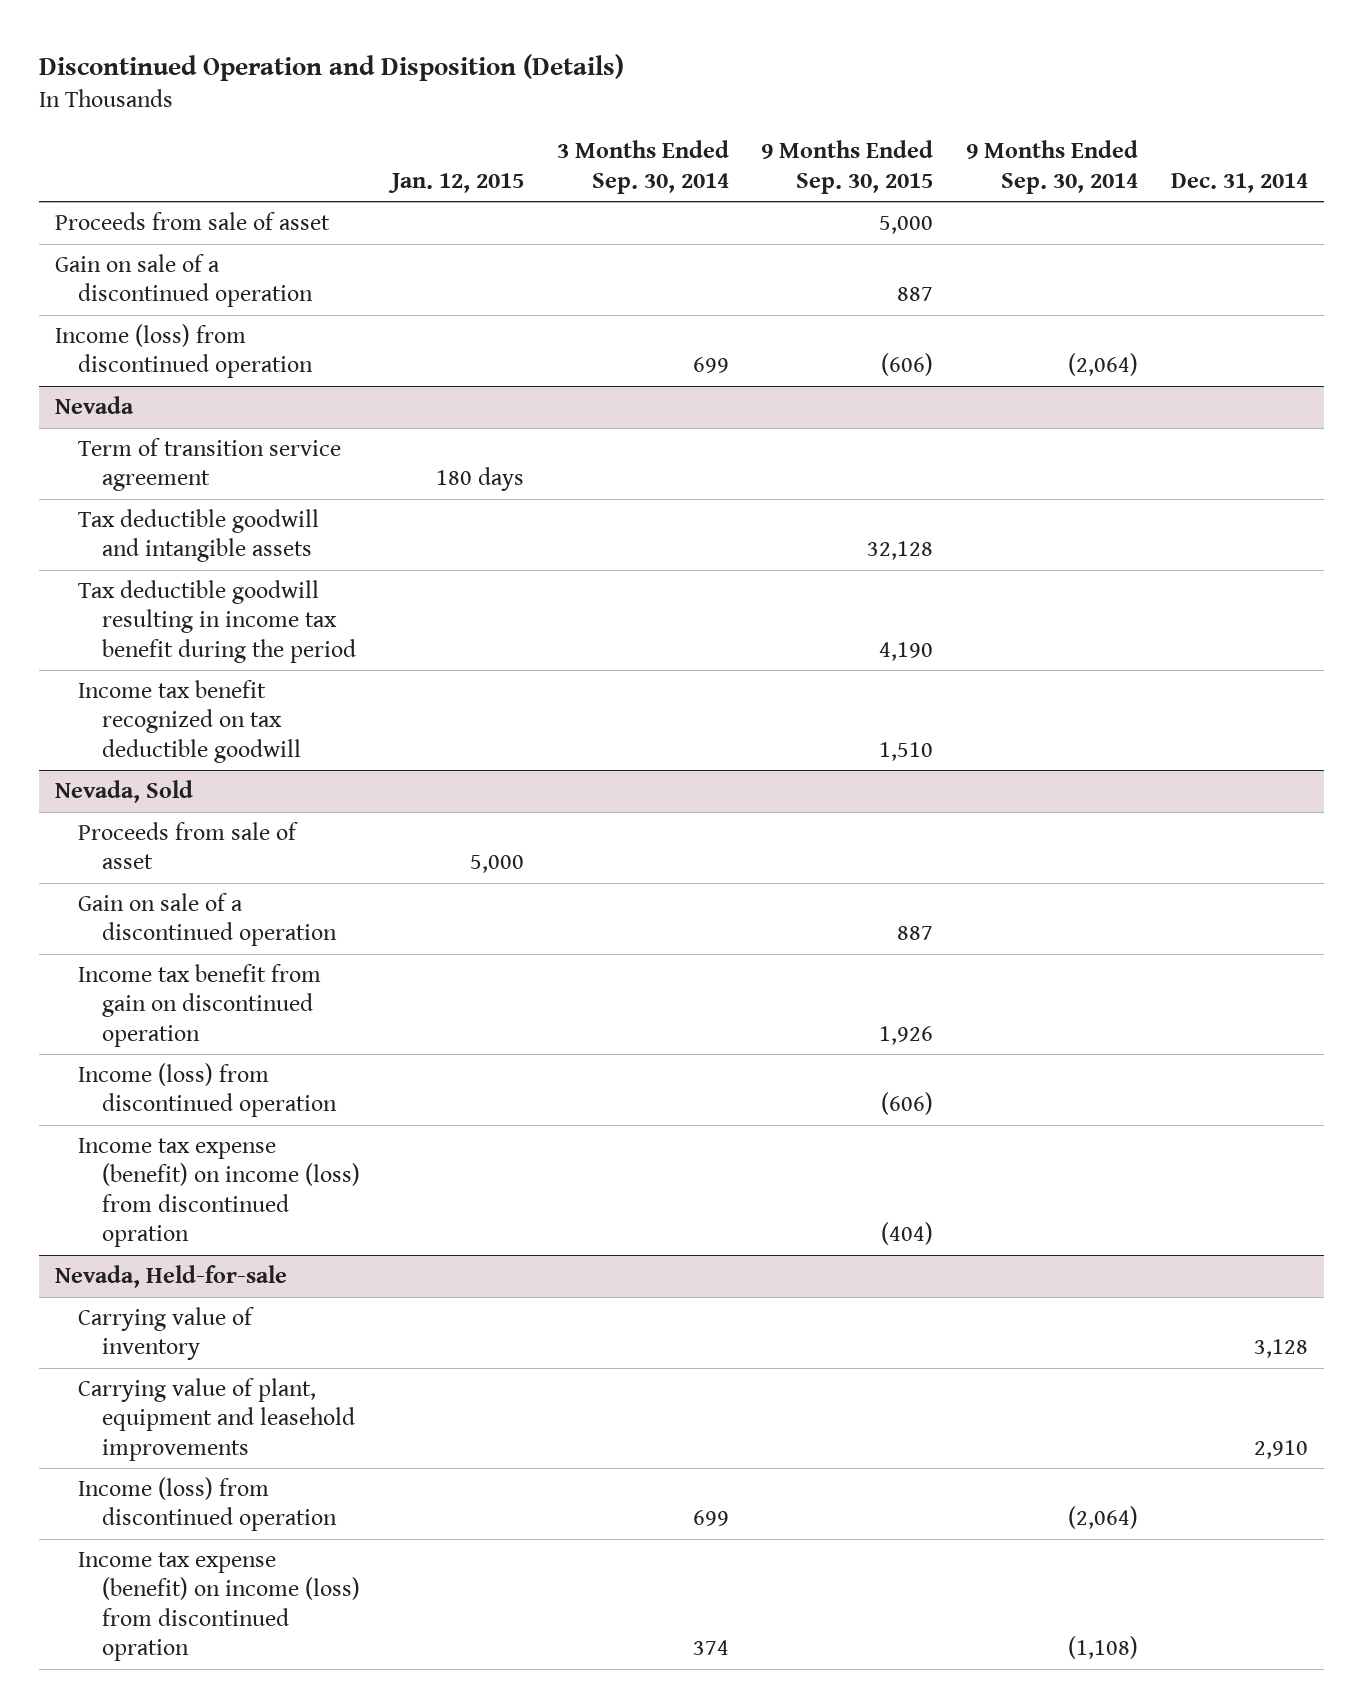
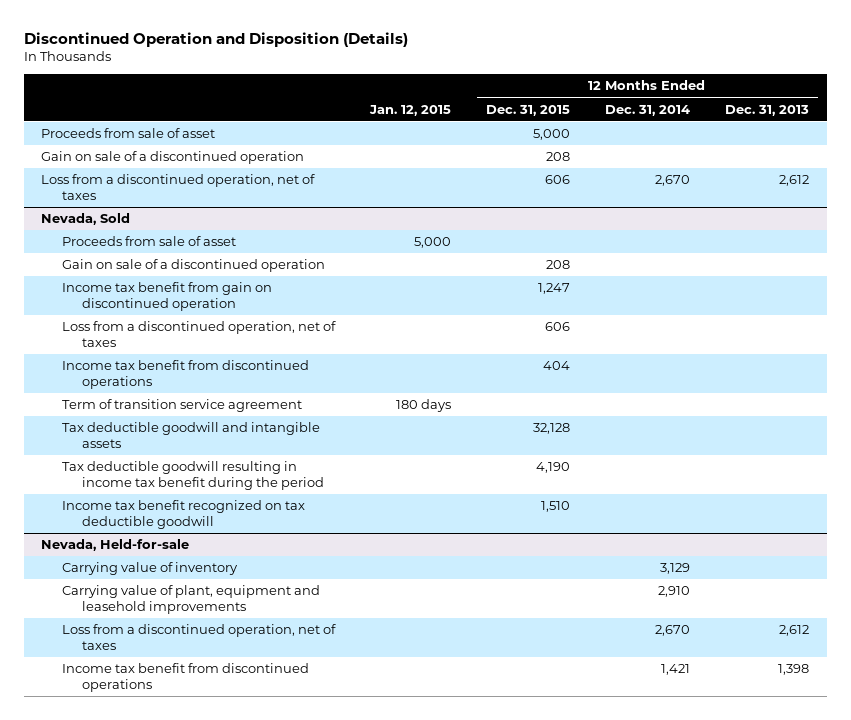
- | Jan. 12, 2015 | 3 Months Ended Sep. 30, 2014 | 9 Months Ended Sep. 30, 2015 | 9 Months Ended Sep. 30, 2014 | Dec. 31, 2014
+ | Jan. 12, 2015 | 12 Months Ended Dec. 31, 2015 | 12 Months Ended Dec. 31, 2014 | 12 Months Ended Dec. 31, 2013
- Income (loss) from discontinued operation | | 699 | (606) | (2,064) |
- Nevada
- Term of transition service agreement | 180 days | | | |
- Tax deductible goodwill and intangible assets | | | 32,128 | |
- Tax deductible goodwill resulting in income tax benefit during the period | | | 4,190 | |
- Income tax benefit recognized on tax deductible goodwill | | | 1,510 | |
+ Loss from a discontinued operation, net of taxes | | 606 | 2,670 | 2,612
@ Nevada, Sold
- Income (loss) from discontinued operation | | | (606) | |
- Income tax expense (benefit) on income (loss) from discontinued opration | | | (404) | |
+ Loss from a discontinued operation, net of taxes | | 606 | |
+ Income tax benefit from discontinued operations | | 404 | |
+ Term of transition service agreement | 180 days | | |
+ Tax deductible goodwill and intangible assets | | 32,128 | |
+ Tax deductible goodwill resulting in income tax benefit during the period | | 4,190 | |
+ Income tax benefit recognized on tax deductible goodwill | | 1,510 | |
@ Nevada, Held-for-sale
- Income (loss) from discontinued operation | | 699 | | (2,064) |
- Income tax expense (benefit) on income (loss) from discontinued opration | | 374 | | (1,108) |
+ Loss from a discontinued operation, net of taxes | | | 2,670 | 2,612
+ Income tax benefit from discontinued operations | | | 1,421 | 1,398

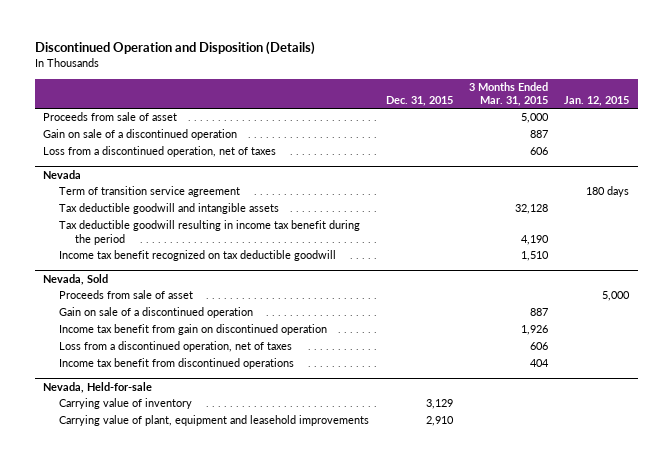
- | Jan. 12, 2015 | 12 Months Ended Dec. 31, 2015 | 12 Months Ended Dec. 31, 2014 | 12 Months Ended Dec. 31, 2013
+ | Dec. 31, 2015 | 3 Months Ended Mar. 31, 2015 | Jan. 12, 2015
+ Nevada
+ Term of transition service agreement | | | 180 days
+ Tax deductible goodwill and intangible assets | | 32,128 |
+ Tax deductible goodwill resulting in income tax benefit during the period | | 4,190 |
+ Income tax benefit recognized on tax deductible goodwill | | 1,510 |
@ Nevada, Sold
- Term of transition service agreement | 180 days | | |
- Tax deductible goodwill and intangible assets | | 32,128 | |
- Tax deductible goodwill resulting in income tax benefit during the period | | 4,190 | |
- Income tax benefit recognized on tax deductible goodwill | | 1,510 | |
@ Nevada, Held-for-sale
- Loss from a discontinued operation, net of taxes | | | 2,670 | 2,612
- Income tax benefit from discontinued operations | | | 1,421 | 1,398

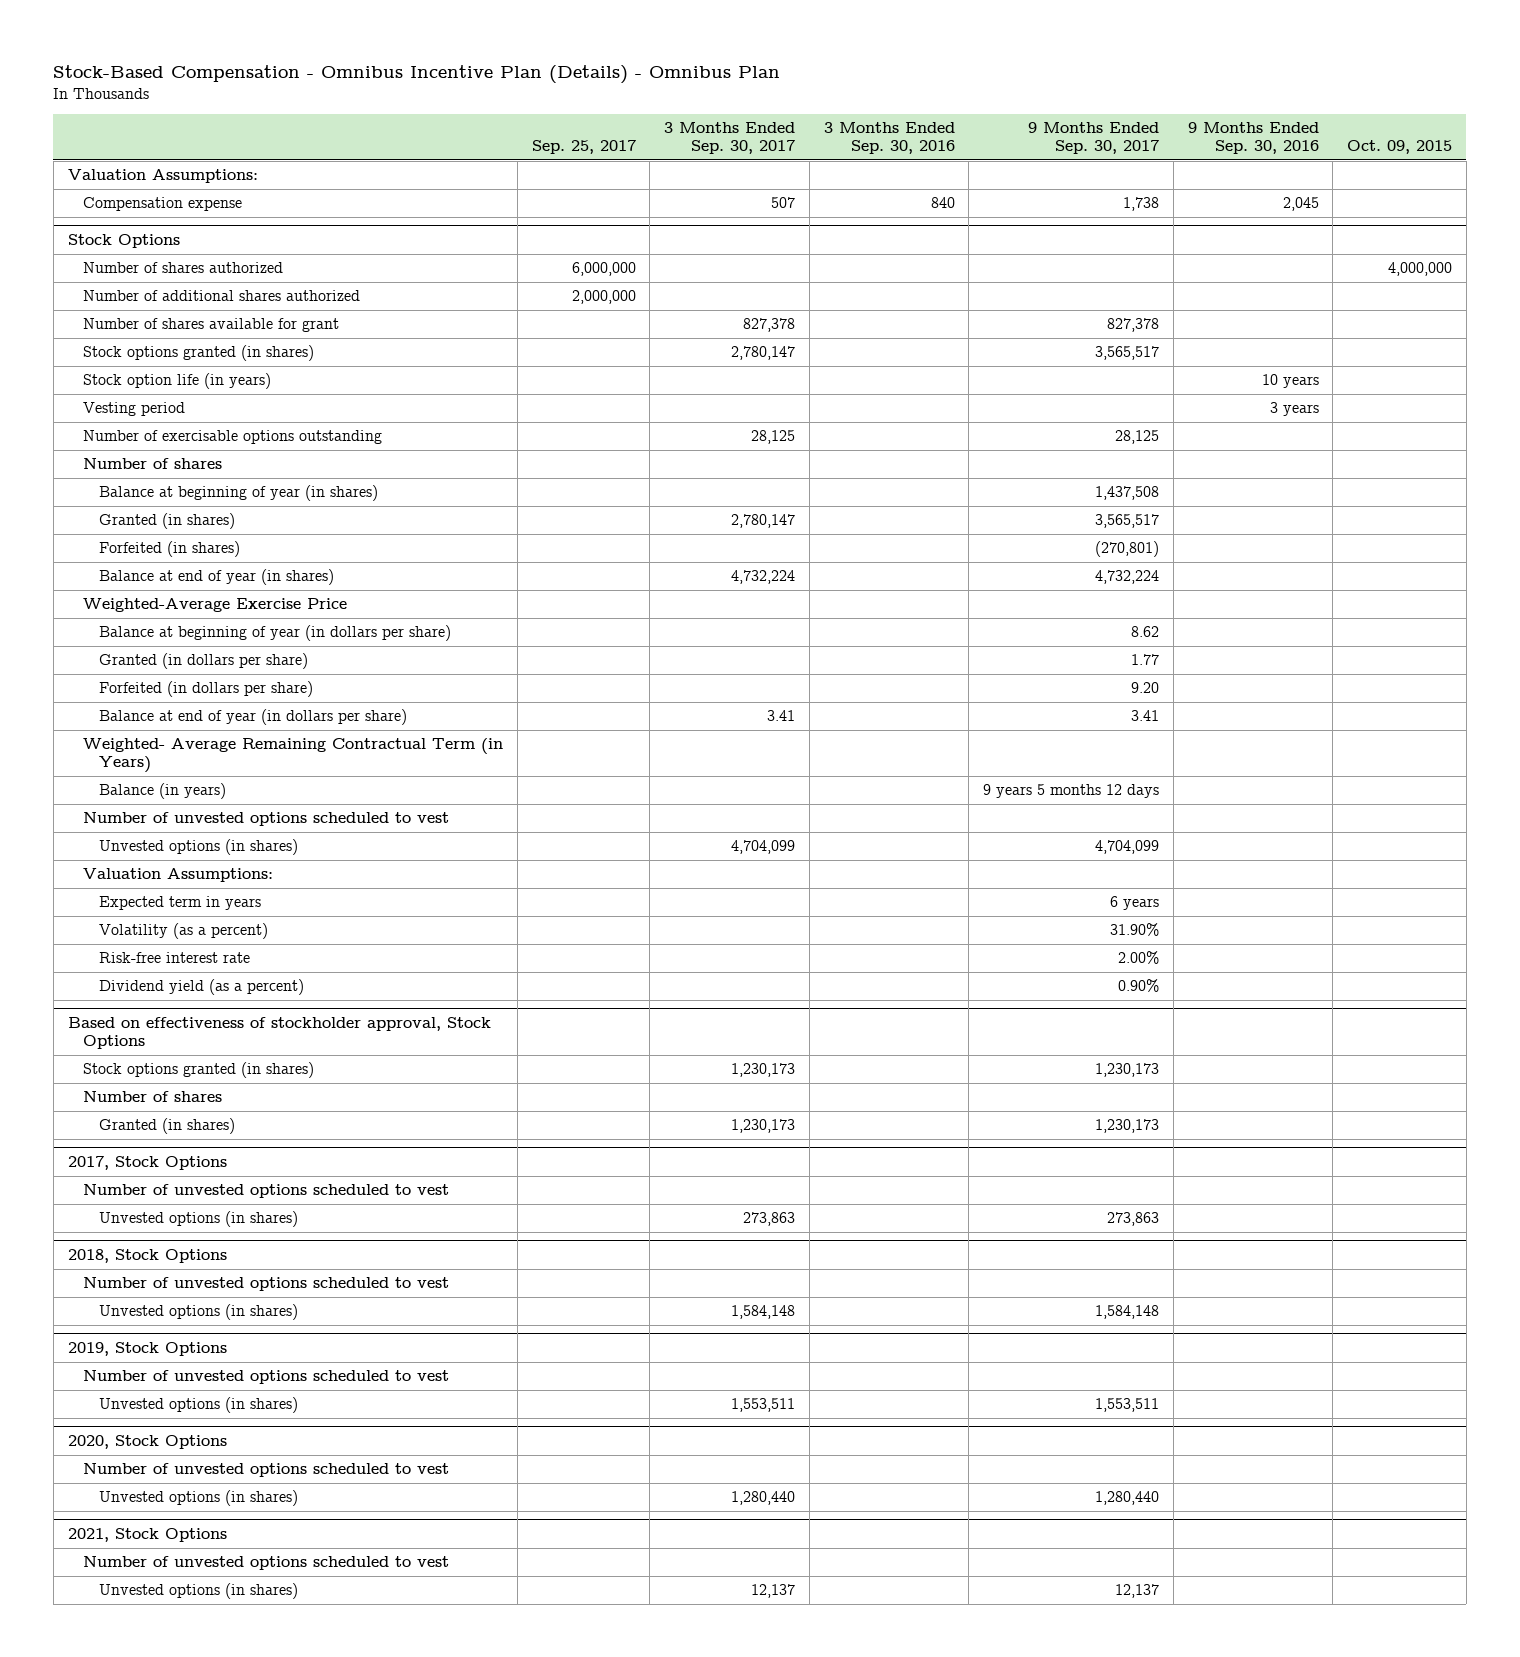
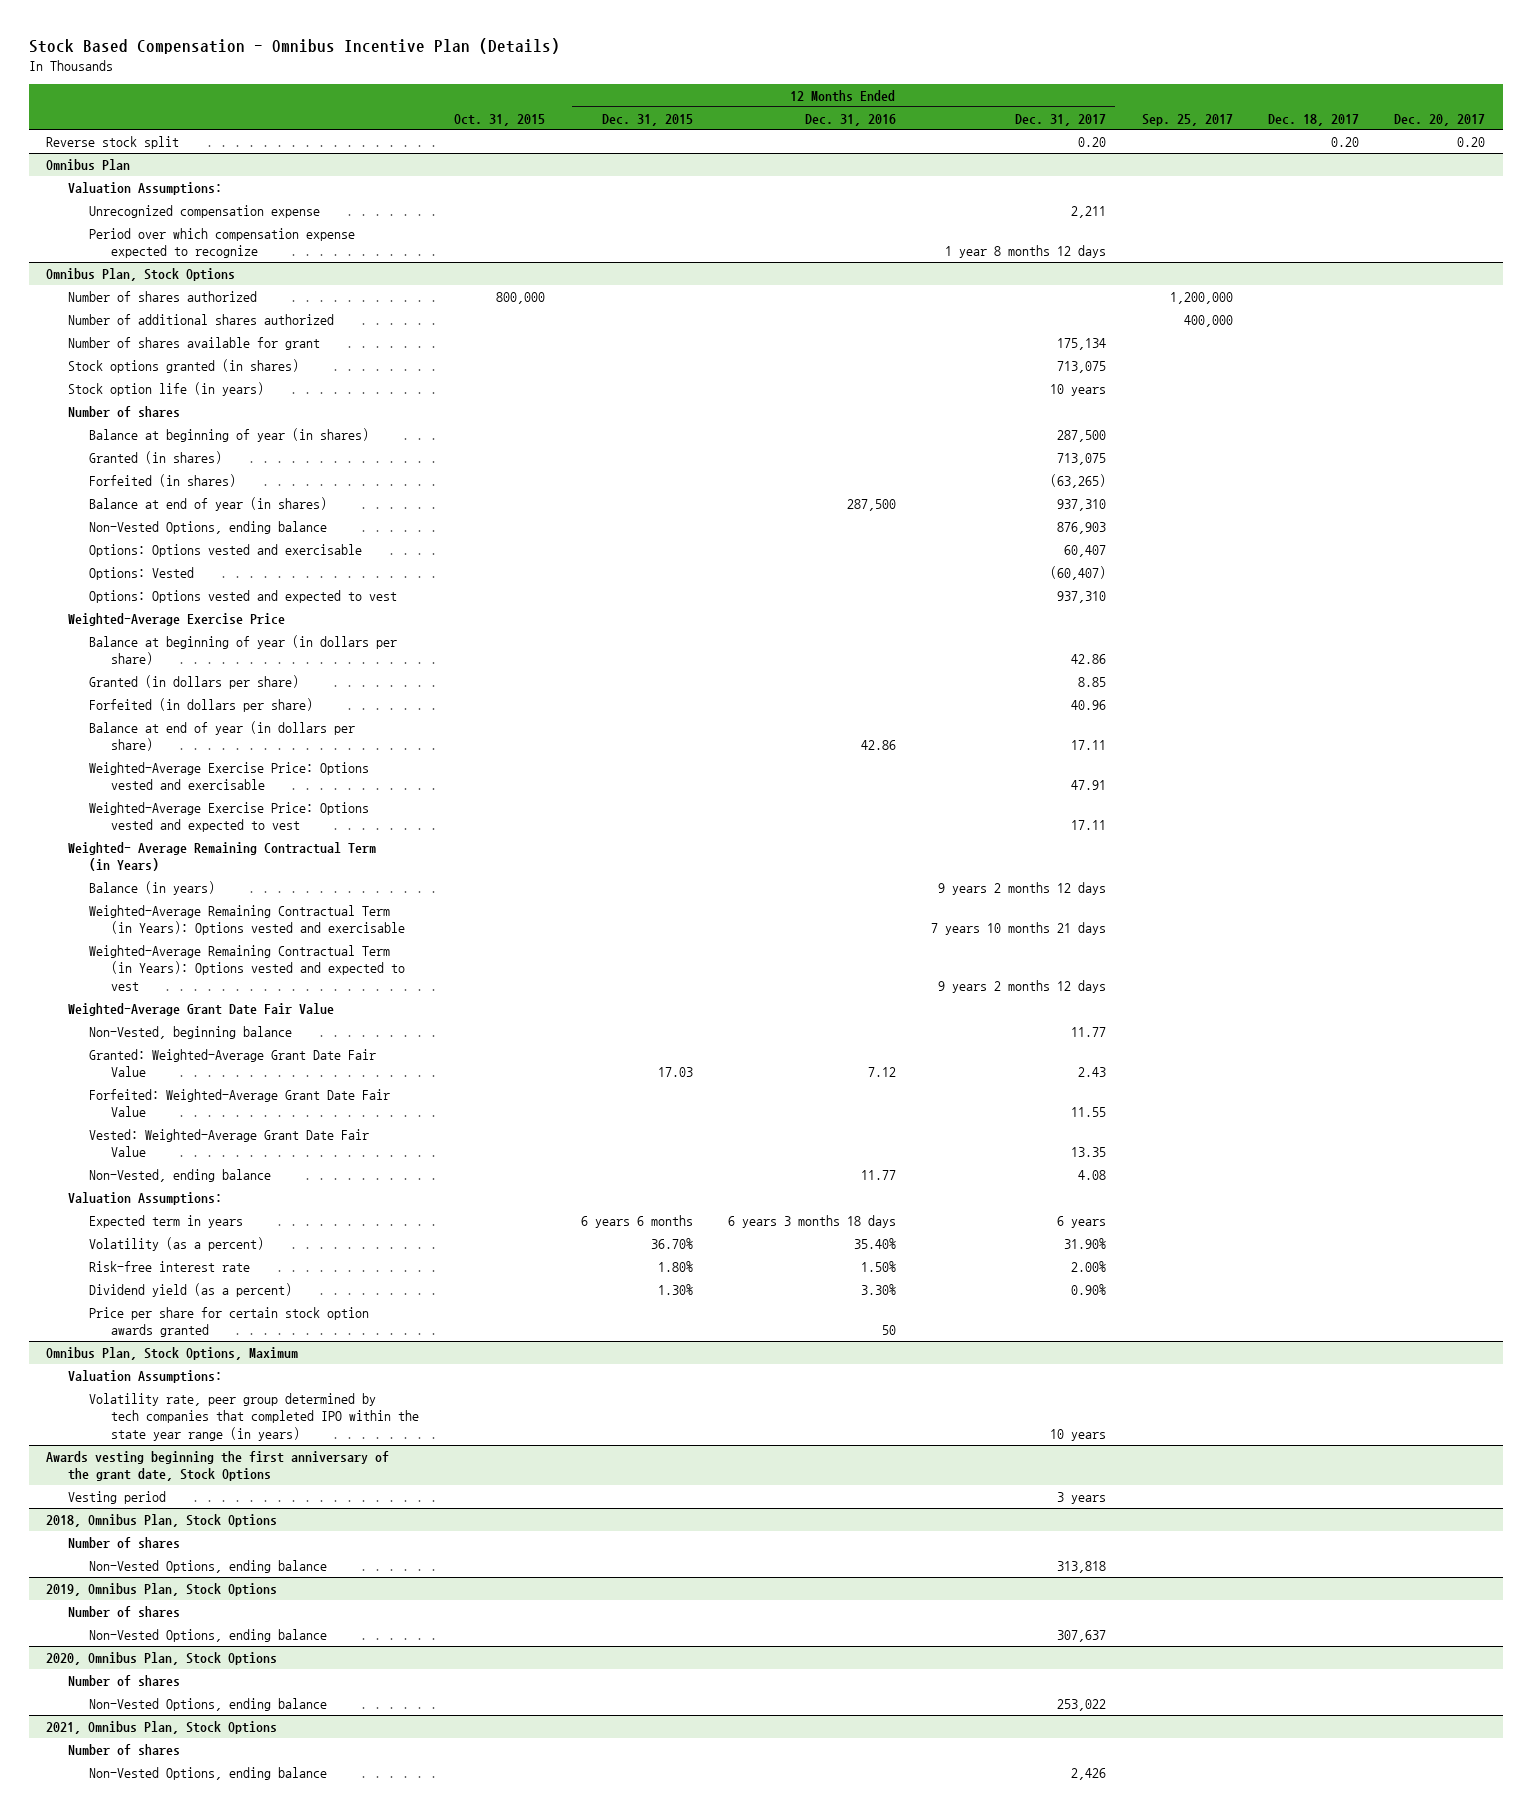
- Stock-Based Compensation - Omnibus Incentive Plan (Details) - Omnibus Plan
+ Stock Based Compensation - Omnibus Incentive Plan (Details)
- | Sep. 25, 2017 | 3 Months Ended Sep. 30, 2017 | 3 Months Ended Sep. 30, 2016 | 9 Months Ended Sep. 30, 2017 | 9 Months Ended Sep. 30, 2016 | Oct. 09, 2015
+ | Oct. 31, 2015 | 12 Months Ended Dec. 31, 2015 | 12 Months Ended Dec. 31, 2016 | 12 Months Ended Dec. 31, 2017 | Sep. 25, 2017 | Dec. 18, 2017 | Dec. 20, 2017
- Valuation Assumptions:
- Compensation expense | | 507 | 840 | 1,738 | 2,045 |
- Stock Options
- Number of shares authorized | 6,000,000 | | | | | 4,000,000
- Number of additional shares authorized | 2,000,000 | | | | |
- Number of shares available for grant | | 827,378 | | 827,378 | |
- Stock options granted (in shares) | | 2,780,147 | | 3,565,517 | |
- Stock option life (in years) | | | | | 10 years |
- Vesting period | | | | | 3 years |
- Number of exercisable options outstanding | | 28,125 | | 28,125 | |
- Number of shares
- Balance at beginning of year (in shares) | | | | 1,437,508 | |
- Granted (in shares) | | 2,780,147 | | 3,565,517 | |
- Forfeited (in shares) | | | | (270,801) | |
- Balance at end of year (in shares) | | 4,732,224 | | 4,732,224 | |
- Weighted-Average Exercise Price
- Balance at beginning of year (in dollars per share) | | | | 8.62 | |
- Granted (in dollars per share) | | | | 1.77 | |
- Forfeited (in dollars per share) | | | | 9.20 | |
- Balance at end of year (in dollars per share) | | 3.41 | | 3.41 | |
- Weighted- Average Remaining Contractual Term (in Years)
- Balance (in years) | | | | 9 years 5 months 12 days | |
- Number of unvested options scheduled to vest
- Unvested options (in shares) | | 4,704,099 | | 4,704,099 | |
+ Reverse stock split | | | | 0.20 | | 0.20 | 0.20
+ Omnibus Plan
- Expected term in years | | | | 6 years | |
- Volatility (as a percent) | | | | 31.90% | |
- Risk-free interest rate | | | | 2.00% | |
- Dividend yield (as a percent) | | | | 0.90% | |
- Based on effectiveness of stockholder approval, Stock Options
- Stock options granted (in shares) | | 1,230,173 | | 1,230,173 | |
- Number of shares
- Granted (in shares) | | 1,230,173 | | 1,230,173 | |
- 2017, Stock Options
- Number of unvested options scheduled to vest
- Unvested options (in shares) | | 273,863 | | 273,863 | |
- 2018, Stock Options
- Number of unvested options scheduled to vest
- Unvested options (in shares) | | 1,584,148 | | 1,584,148 | |
- 2019, Stock Options
- Number of unvested options scheduled to vest
- Unvested options (in shares) | | 1,553,511 | | 1,553,511 | |
- 2020, Stock Options
- Number of unvested options scheduled to vest
- Unvested options (in shares) | | 1,280,440 | | 1,280,440 | |
- 2021, Stock Options
- Number of unvested options scheduled to vest
- Unvested options (in shares) | | 12,137 | | 12,137 | |
+ Unrecognized compensation expense | | | | 2,211 | | |
+ Period over which compensation expense expected to recognize | | | | 1 year 8 months 12 days | | |
+ Omnibus Plan, Stock Options
+ Number of shares authorized | 800,000 | | | | 1,200,000 | |
+ Number of additional shares authorized | | | | | 400,000 | |
+ Number of shares available for grant | | | | 175,134 | | |
+ Stock options granted (in shares) | | | | 713,075 | | |
+ Stock option life (in years) | | | | 10 years | | |
+ Number of shares
+ Balance at beginning of year (in shares) | | | | 287,500 | | |
+ Granted (in shares) | | | | 713,075 | | |
+ Forfeited (in shares) | | | | (63,265) | | |
+ Balance at end of year (in shares) | | | 287,500 | 937,310 | | |
+ Non-Vested Options, ending balance | | | | 876,903 | | |
+ Options: Options vested and exercisable | | | | 60,407 | | |
+ Options: Vested | | | | (60,407) | | |
+ Options: Options vested and expected to vest | | | | 937,310 | | |
+ Weighted-Average Exercise Price
+ Balance at beginning of year (in dollars per share) | | | | 42.86 | | |
+ Granted (in dollars per share) | | | | 8.85 | | |
+ Forfeited (in dollars per share) | | | | 40.96 | | |
+ Balance at end of year (in dollars per share) | | | 42.86 | 17.11 | | |
+ Weighted-Average Exercise Price: Options vested and exercisable | | | | 47.91 | | |
+ Weighted-Average Exercise Price: Options vested and expected to vest | | | | 17.11 | | |
+ Weighted- Average Remaining Contractual Term (in Years)
+ Balance (in years) | | | | 9 years 2 months 12 days | | |
+ Weighted-Average Remaining Contractual Term (in Years): Options vested and exercisable | | | | 7 years 10 months 21 days | | |
+ Weighted-Average Remaining Contractual Term (in Years): Options vested and expected to vest | | | | 9 years 2 months 12 days | | |
+ Weighted-Average Grant Date Fair Value
+ Non-Vested, beginning balance | | | | 11.77 | | |
+ Granted: Weighted-Average Grant Date Fair Value | | 17.03 | 7.12 | 2.43 | | |
+ Forfeited: Weighted-Average Grant Date Fair Value | | | | 11.55 | | |
+ Vested: Weighted-Average Grant Date Fair Value | | | | 13.35 | | |
+ Non-Vested, ending balance | | | 11.77 | 4.08 | | |
+ Valuation Assumptions:
+ Expected term in years | | 6 years 6 months | 6 years 3 months 18 days | 6 years | | |
+ Volatility (as a percent) | | 36.70% | 35.40% | 31.90% | | |
+ Risk-free interest rate | | 1.80% | 1.50% | 2.00% | | |
+ Dividend yield (as a percent) | | 1.30% | 3.30% | 0.90% | | |
+ Price per share for certain stock option awards granted | | | 50 | | | |
+ Omnibus Plan, Stock Options, Maximum
+ Valuation Assumptions:
+ Volatility rate, peer group determined by tech companies that completed IPO within the state year range (in years) | | | | 10 years | | |
+ Awards vesting beginning the first anniversary of the grant date, Stock Options
+ Vesting period | | | | 3 years | | |
+ 2018, Omnibus Plan, Stock Options
+ Number of shares
+ Non-Vested Options, ending balance | | | | 313,818 | | |
+ 2019, Omnibus Plan, Stock Options
+ Number of shares
+ Non-Vested Options, ending balance | | | | 307,637 | | |
+ 2020, Omnibus Plan, Stock Options
+ Number of shares
+ Non-Vested Options, ending balance | | | | 253,022 | | |
+ 2021, Omnibus Plan, Stock Options
+ Number of shares
+ Non-Vested Options, ending balance | | | | 2,426 | | |

